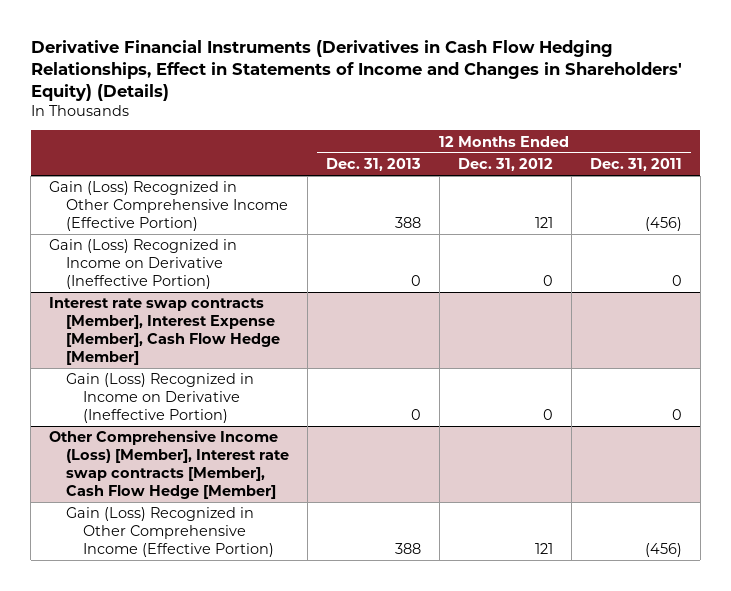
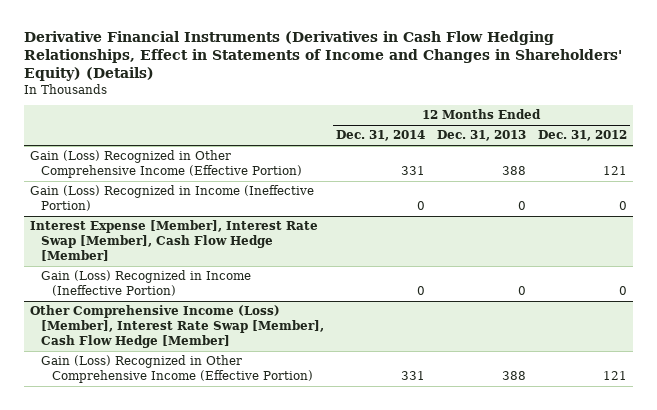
- | 12 Months Ended Dec. 31, 2013 | 12 Months Ended Dec. 31, 2012 | 12 Months Ended Dec. 31, 2011
+ | 12 Months Ended Dec. 31, 2014 | 12 Months Ended Dec. 31, 2013 | 12 Months Ended Dec. 31, 2012
- Gain (Loss) Recognized in Income on Derivative (Ineffective Portion) | 0 | 0 | 0
- Interest rate swap contracts [Member], Interest Expense [Member], Cash Flow Hedge [Member]
- Gain (Loss) Recognized in Income on Derivative (Ineffective Portion) | 0 | 0 | 0
- Other Comprehensive Income (Loss) [Member], Interest rate swap contracts [Member], Cash Flow Hedge [Member]
+ Gain (Loss) Recognized in Income (Ineffective Portion) | 0 | 0 | 0
+ Interest Expense [Member], Interest Rate Swap [Member], Cash Flow Hedge [Member]
+ Gain (Loss) Recognized in Income (Ineffective Portion) | 0 | 0 | 0
+ Other Comprehensive Income (Loss) [Member], Interest Rate Swap [Member], Cash Flow Hedge [Member]

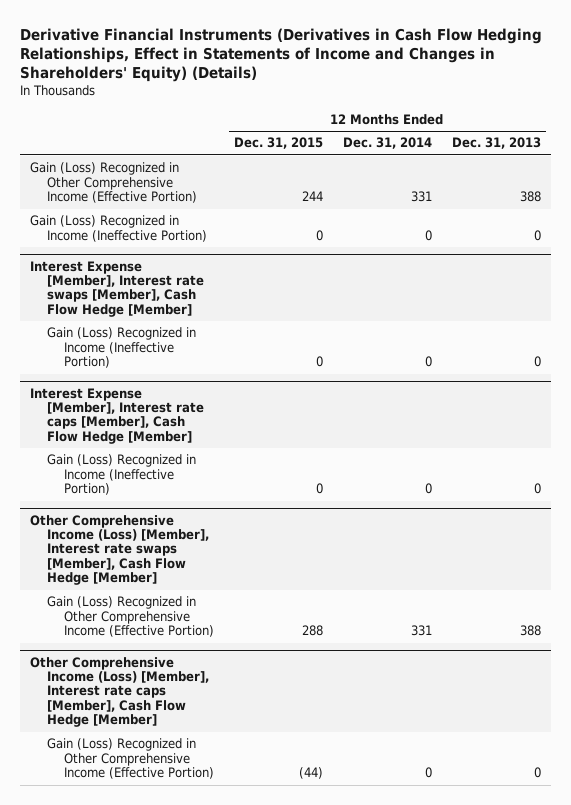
- | 12 Months Ended Dec. 31, 2014 | 12 Months Ended Dec. 31, 2013 | 12 Months Ended Dec. 31, 2012
+ | 12 Months Ended Dec. 31, 2015 | 12 Months Ended Dec. 31, 2014 | 12 Months Ended Dec. 31, 2013
- Interest Expense [Member], Interest Rate Swap [Member], Cash Flow Hedge [Member]
+ Interest Expense [Member], Interest rate swaps [Member], Cash Flow Hedge [Member]
- Other Comprehensive Income (Loss) [Member], Interest Rate Swap [Member], Cash Flow Hedge [Member]
+ Interest Expense [Member], Interest rate caps [Member], Cash Flow Hedge [Member]
+ Gain (Loss) Recognized in Income (Ineffective Portion) | 0 | 0 | 0
+ Other Comprehensive Income (Loss) [Member], Interest rate swaps [Member], Cash Flow Hedge [Member]
+ Other Comprehensive Income (Loss) [Member], Interest rate caps [Member], Cash Flow Hedge [Member]
+ Gain (Loss) Recognized in Other Comprehensive Income (Effective Portion) | (44) | 0 | 0

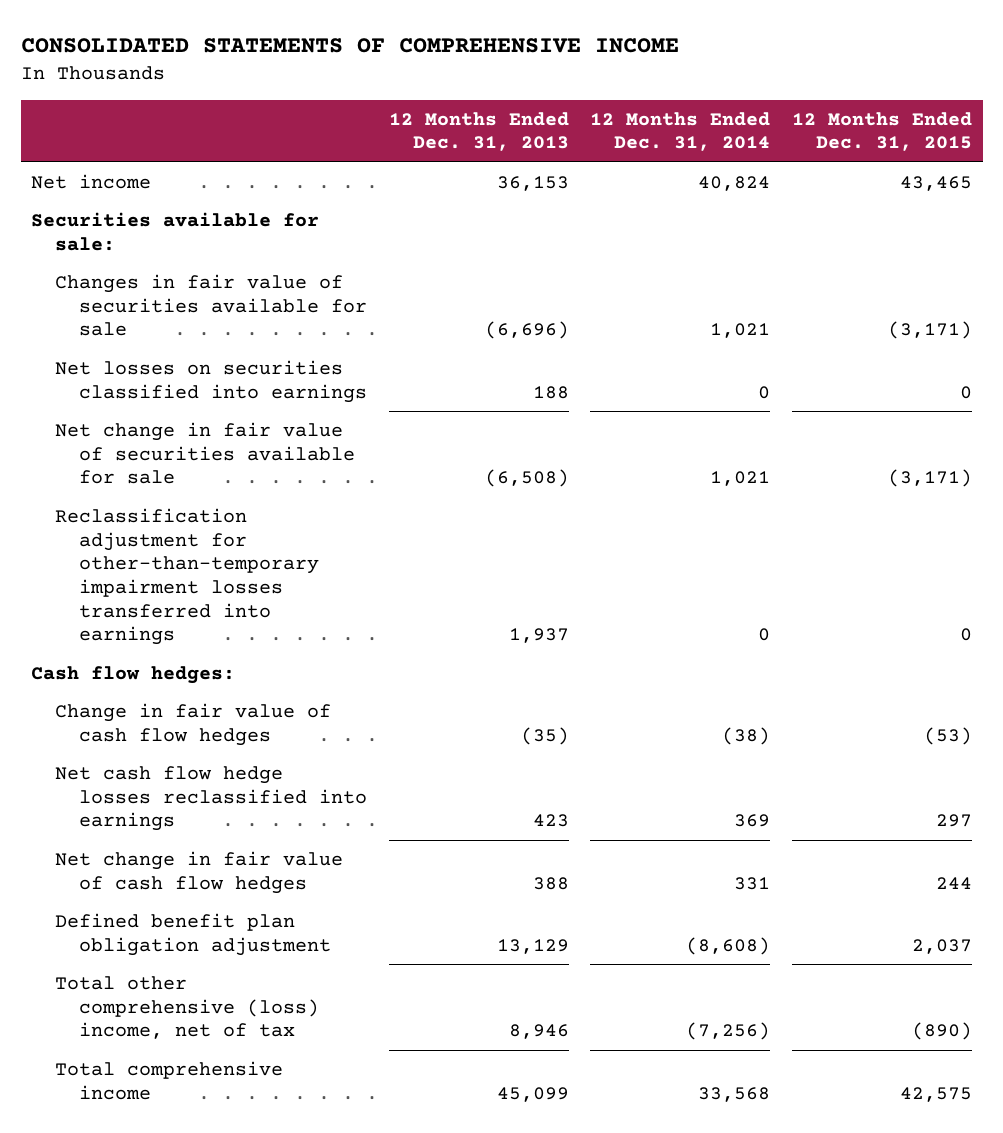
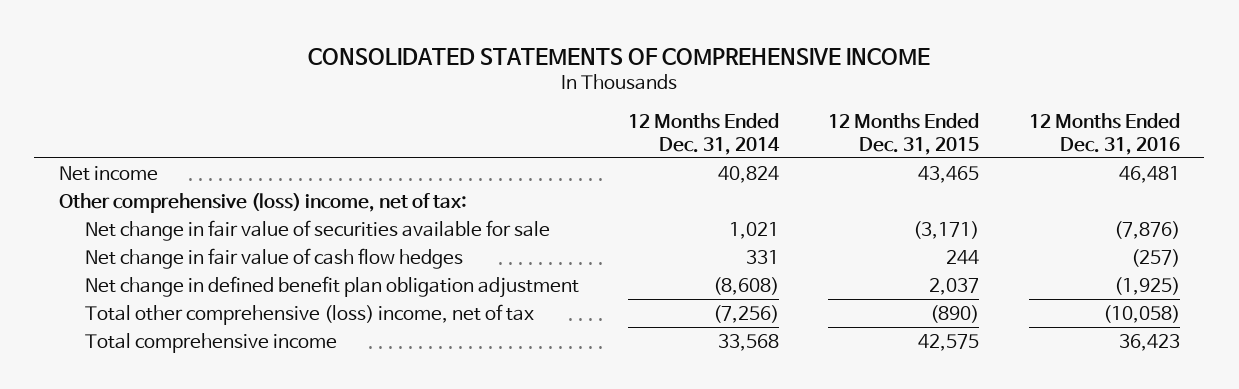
- | 12 Months Ended Dec. 31, 2013 | 12 Months Ended Dec. 31, 2014 | 12 Months Ended Dec. 31, 2015
+ | 12 Months Ended Dec. 31, 2014 | 12 Months Ended Dec. 31, 2015 | 12 Months Ended Dec. 31, 2016
- Securities available for sale:
- Changes in fair value of securities available for sale | (6,696) | 1,021 | (3,171)
- Net losses on securities classified into earnings | 188 | 0 | 0
+ Other comprehensive (loss) income, net of tax:
- Reclassification adjustment for other-than-temporary impairment losses transferred into earnings | 1,937 | 0 | 0
- Cash flow hedges:
- Change in fair value of cash flow hedges | (35) | (38) | (53)
- Net cash flow hedge losses reclassified into earnings | 423 | 369 | 297
- Defined benefit plan obligation adjustment | 13,129 | (8,608) | 2,037
+ Net change in defined benefit plan obligation adjustment | (8,608) | 2,037 | (1,925)

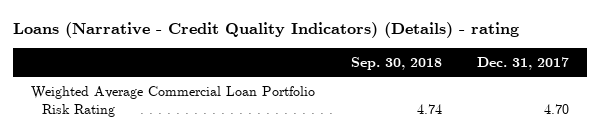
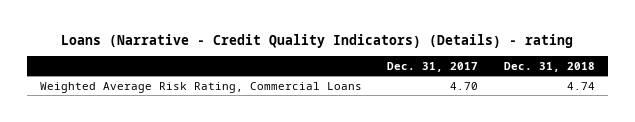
- | Sep. 30, 2018 | Dec. 31, 2017
+ | Dec. 31, 2017 | Dec. 31, 2018
- Weighted Average Commercial Loan Portfolio Risk Rating | 4.74 | 4.70
+ Weighted Average Risk Rating, Commercial Loans | 4.70 | 4.74

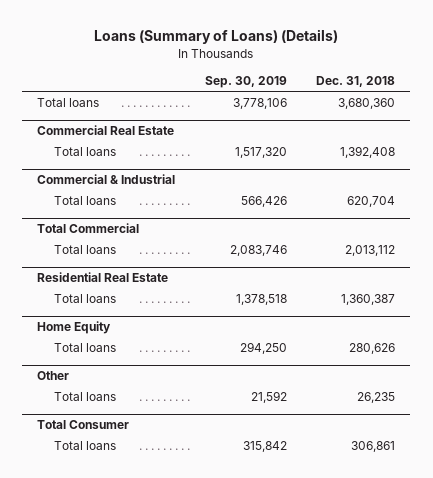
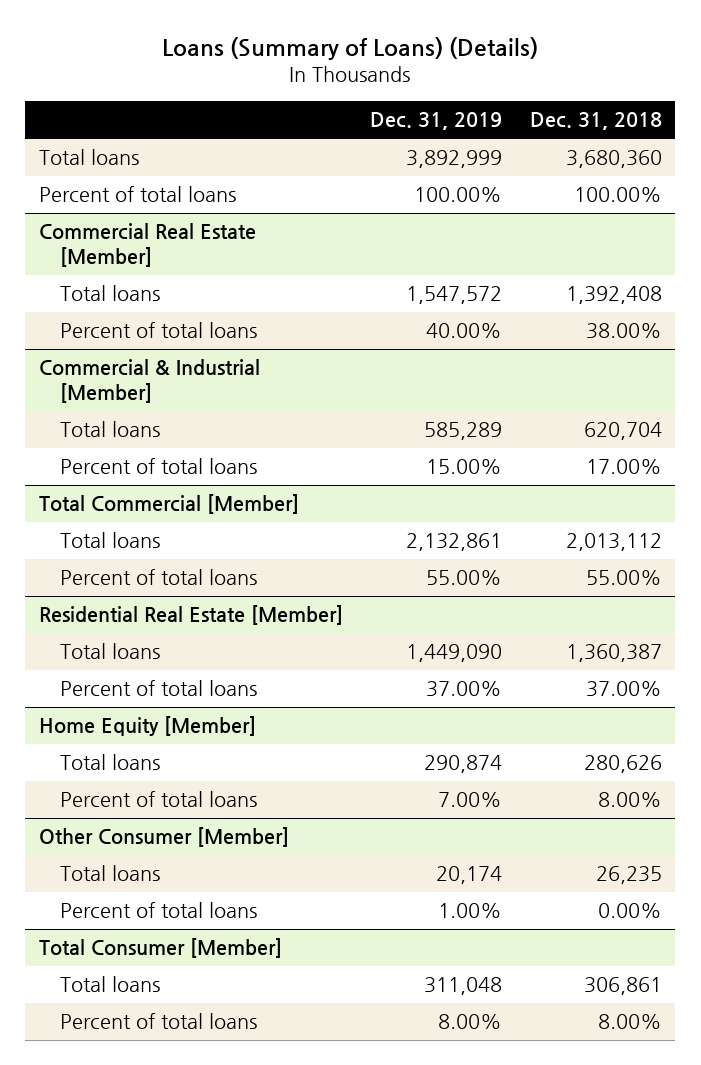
- | Sep. 30, 2019 | Dec. 31, 2018
+ | Dec. 31, 2019 | Dec. 31, 2018
- Commercial Real Estate
+ Percent of total loans | 100.00% | 100.00%
+ Commercial Real Estate [Member]
- Commercial & Industrial
+ Percent of total loans | 40.00% | 38.00%
+ Commercial & Industrial [Member]
- Total Commercial
+ Percent of total loans | 15.00% | 17.00%
+ Total Commercial [Member]
- Residential Real Estate
+ Percent of total loans | 55.00% | 55.00%
+ Residential Real Estate [Member]
- Home Equity
+ Percent of total loans | 37.00% | 37.00%
+ Home Equity [Member]
- Other
+ Percent of total loans | 7.00% | 8.00%
+ Other Consumer [Member]
- Total Consumer
+ Percent of total loans | 1.00% | 0.00%
+ Total Consumer [Member]
+ Percent of total loans | 8.00% | 8.00%

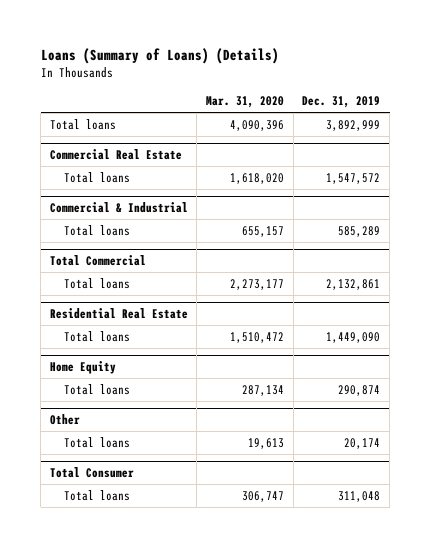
- | Dec. 31, 2019 | Dec. 31, 2018
+ | Mar. 31, 2020 | Dec. 31, 2019
- Percent of total loans | 100.00% | 100.00%
- Commercial Real Estate [Member]
+ Commercial Real Estate
- Percent of total loans | 40.00% | 38.00%
- Commercial & Industrial [Member]
+ Commercial & Industrial
- Percent of total loans | 15.00% | 17.00%
- Total Commercial [Member]
+ Total Commercial
- Percent of total loans | 55.00% | 55.00%
- Residential Real Estate [Member]
+ Residential Real Estate
- Percent of total loans | 37.00% | 37.00%
- Home Equity [Member]
+ Home Equity
- Percent of total loans | 7.00% | 8.00%
- Other Consumer [Member]
+ Other
- Percent of total loans | 1.00% | 0.00%
- Total Consumer [Member]
+ Total Consumer
- Percent of total loans | 8.00% | 8.00%

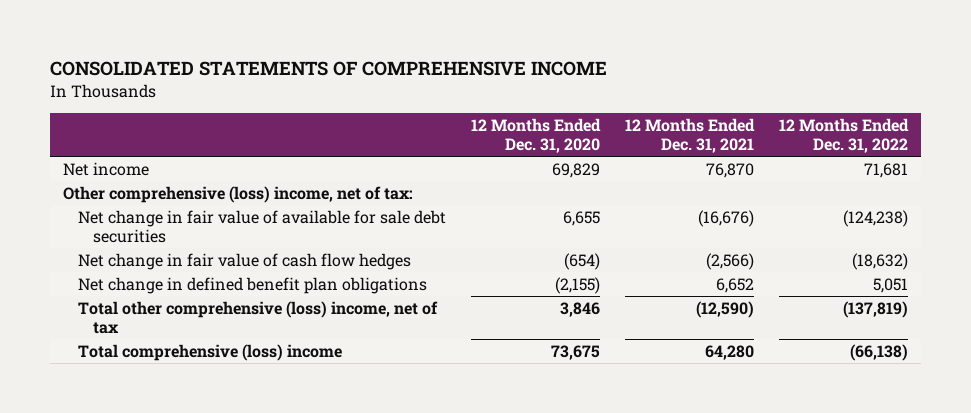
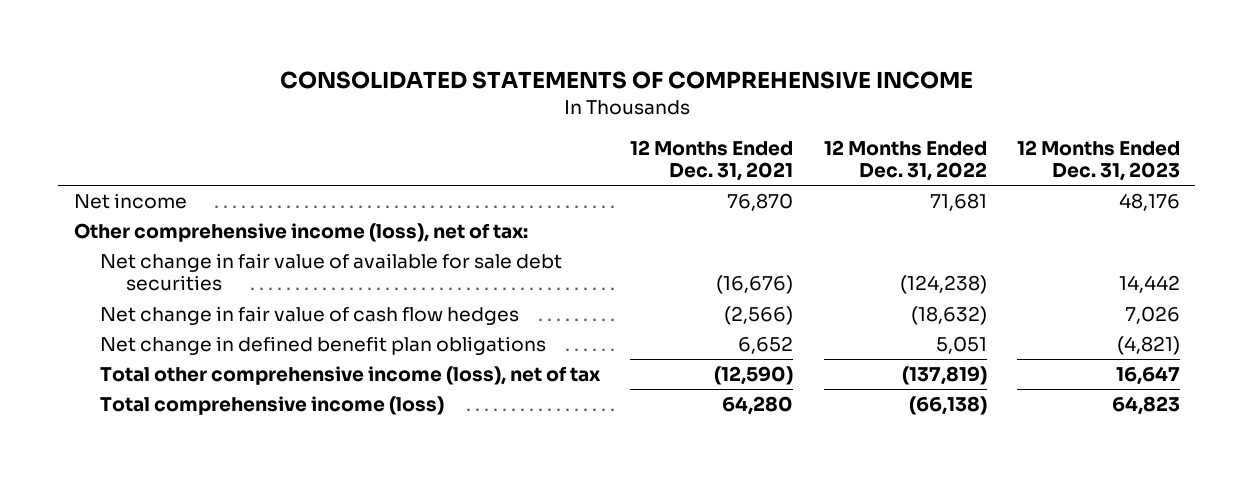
- | 12 Months Ended Dec. 31, 2020 | 12 Months Ended Dec. 31, 2021 | 12 Months Ended Dec. 31, 2022
+ | 12 Months Ended Dec. 31, 2021 | 12 Months Ended Dec. 31, 2022 | 12 Months Ended Dec. 31, 2023
- Other comprehensive (loss) income, net of tax:
+ Other comprehensive income (loss), net of tax:
- Total other comprehensive (loss) income, net of tax | 3,846 | (12,590) | (137,819)
- Total comprehensive (loss) income | 73,675 | 64,280 | (66,138)
+ Total other comprehensive income (loss), net of tax | (12,590) | (137,819) | 16,647
+ Total comprehensive income (loss) | 64,280 | (66,138) | 64,823

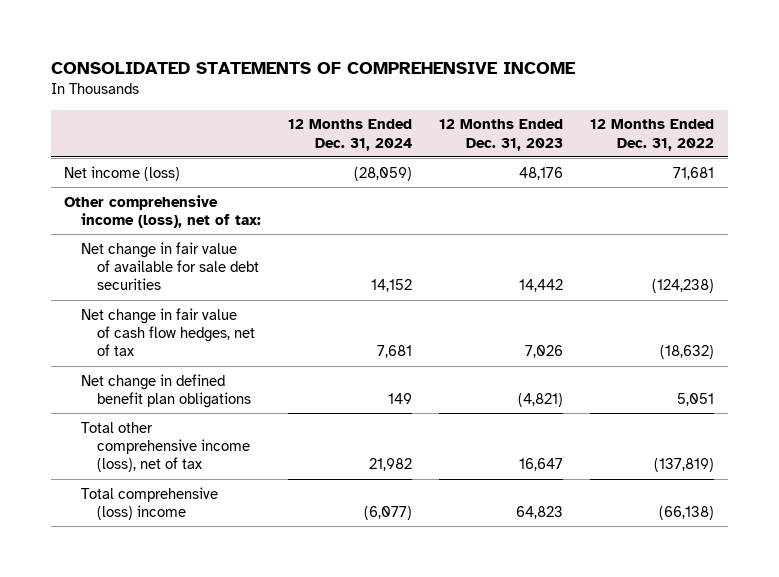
- | 12 Months Ended Dec. 31, 2021 | 12 Months Ended Dec. 31, 2022 | 12 Months Ended Dec. 31, 2023
+ | 12 Months Ended Dec. 31, 2024 | 12 Months Ended Dec. 31, 2023 | 12 Months Ended Dec. 31, 2022
- Net income | 76,870 | 71,681 | 48,176
+ Net income (loss) | (28,059) | 48,176 | 71,681
- Net change in fair value of cash flow hedges | (2,566) | (18,632) | 7,026
+ Net change in fair value of cash flow hedges, net of tax | 7,681 | 7,026 | (18,632)
- Total comprehensive income (loss) | 64,280 | (66,138) | 64,823
+ Total comprehensive (loss) income | (6,077) | 64,823 | (66,138)

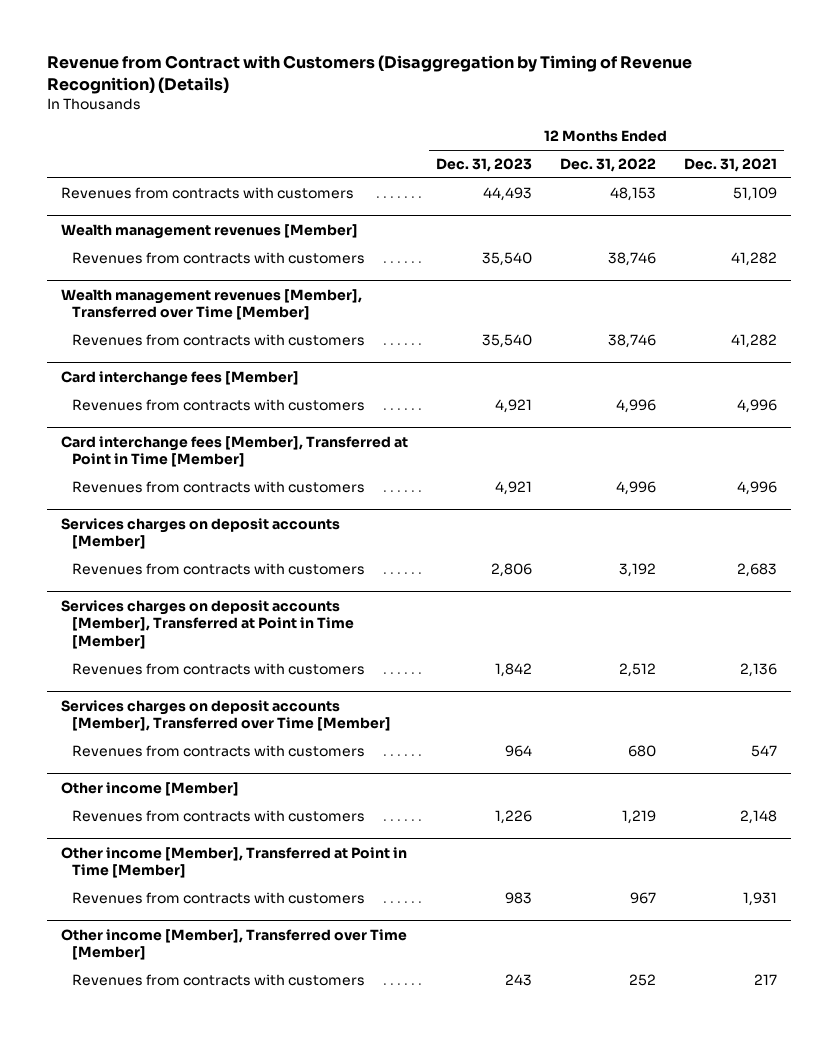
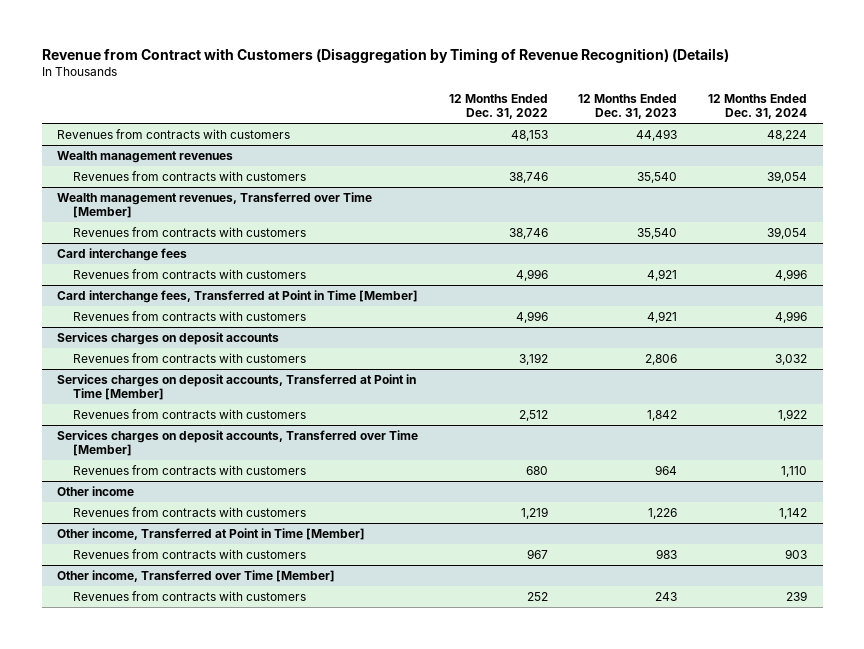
- | 12 Months Ended Dec. 31, 2023 | 12 Months Ended Dec. 31, 2022 | 12 Months Ended Dec. 31, 2021
+ | 12 Months Ended Dec. 31, 2022 | 12 Months Ended Dec. 31, 2023 | 12 Months Ended Dec. 31, 2024
- Wealth management revenues [Member]
+ Wealth management revenues
- Wealth management revenues [Member], Transferred over Time [Member]
+ Wealth management revenues, Transferred over Time [Member]
- Card interchange fees [Member]
+ Card interchange fees
- Card interchange fees [Member], Transferred at Point in Time [Member]
+ Card interchange fees, Transferred at Point in Time [Member]
- Services charges on deposit accounts [Member]
+ Services charges on deposit accounts
- Services charges on deposit accounts [Member], Transferred at Point in Time [Member]
+ Services charges on deposit accounts, Transferred at Point in Time [Member]
- Services charges on deposit accounts [Member], Transferred over Time [Member]
+ Services charges on deposit accounts, Transferred over Time [Member]
- Other income [Member]
+ Other income
- Other income [Member], Transferred at Point in Time [Member]
+ Other income, Transferred at Point in Time [Member]
- Other income [Member], Transferred over Time [Member]
+ Other income, Transferred over Time [Member]

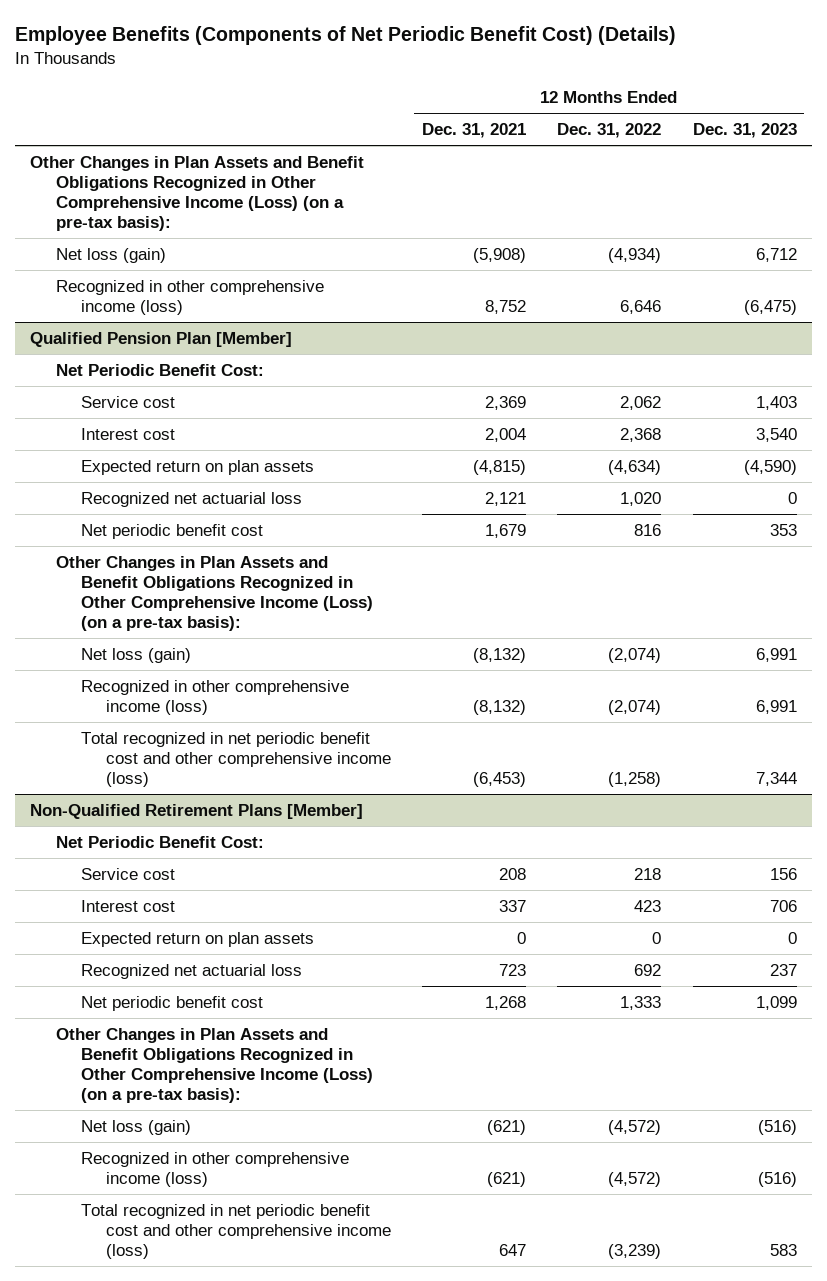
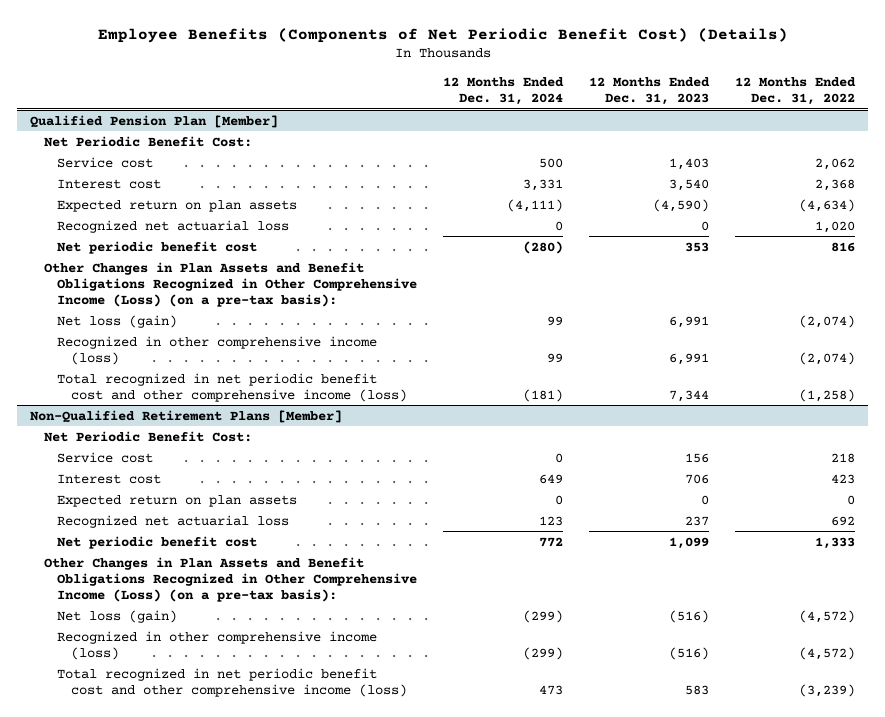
- | 12 Months Ended Dec. 31, 2021 | 12 Months Ended Dec. 31, 2022 | 12 Months Ended Dec. 31, 2023
+ | 12 Months Ended Dec. 31, 2024 | 12 Months Ended Dec. 31, 2023 | 12 Months Ended Dec. 31, 2022
- Other Changes in Plan Assets and Benefit Obligations Recognized in Other Comprehensive Income (Loss) (on a pre-tax basis):
- Net loss (gain) | (5,908) | (4,934) | 6,712
- Recognized in other comprehensive income (loss) | 8,752 | 6,646 | (6,475)

